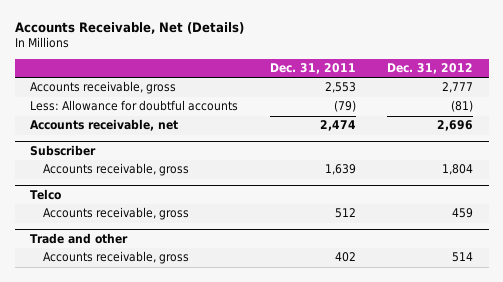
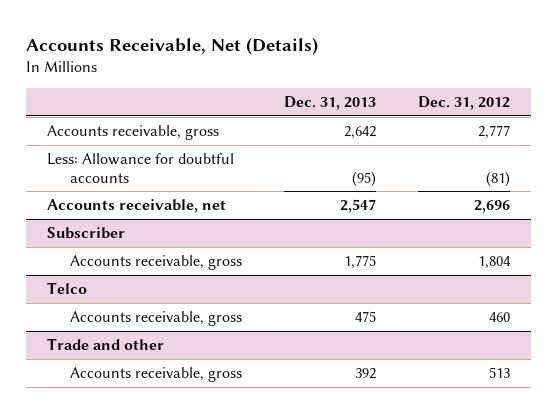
- | Dec. 31, 2011 | Dec. 31, 2012
+ | Dec. 31, 2013 | Dec. 31, 2012
@ Telco
- Accounts receivable, gross | 512 | 459
+ Accounts receivable, gross | 475 | 460
@ Trade and other
- Accounts receivable, gross | 402 | 514
+ Accounts receivable, gross | 392 | 513

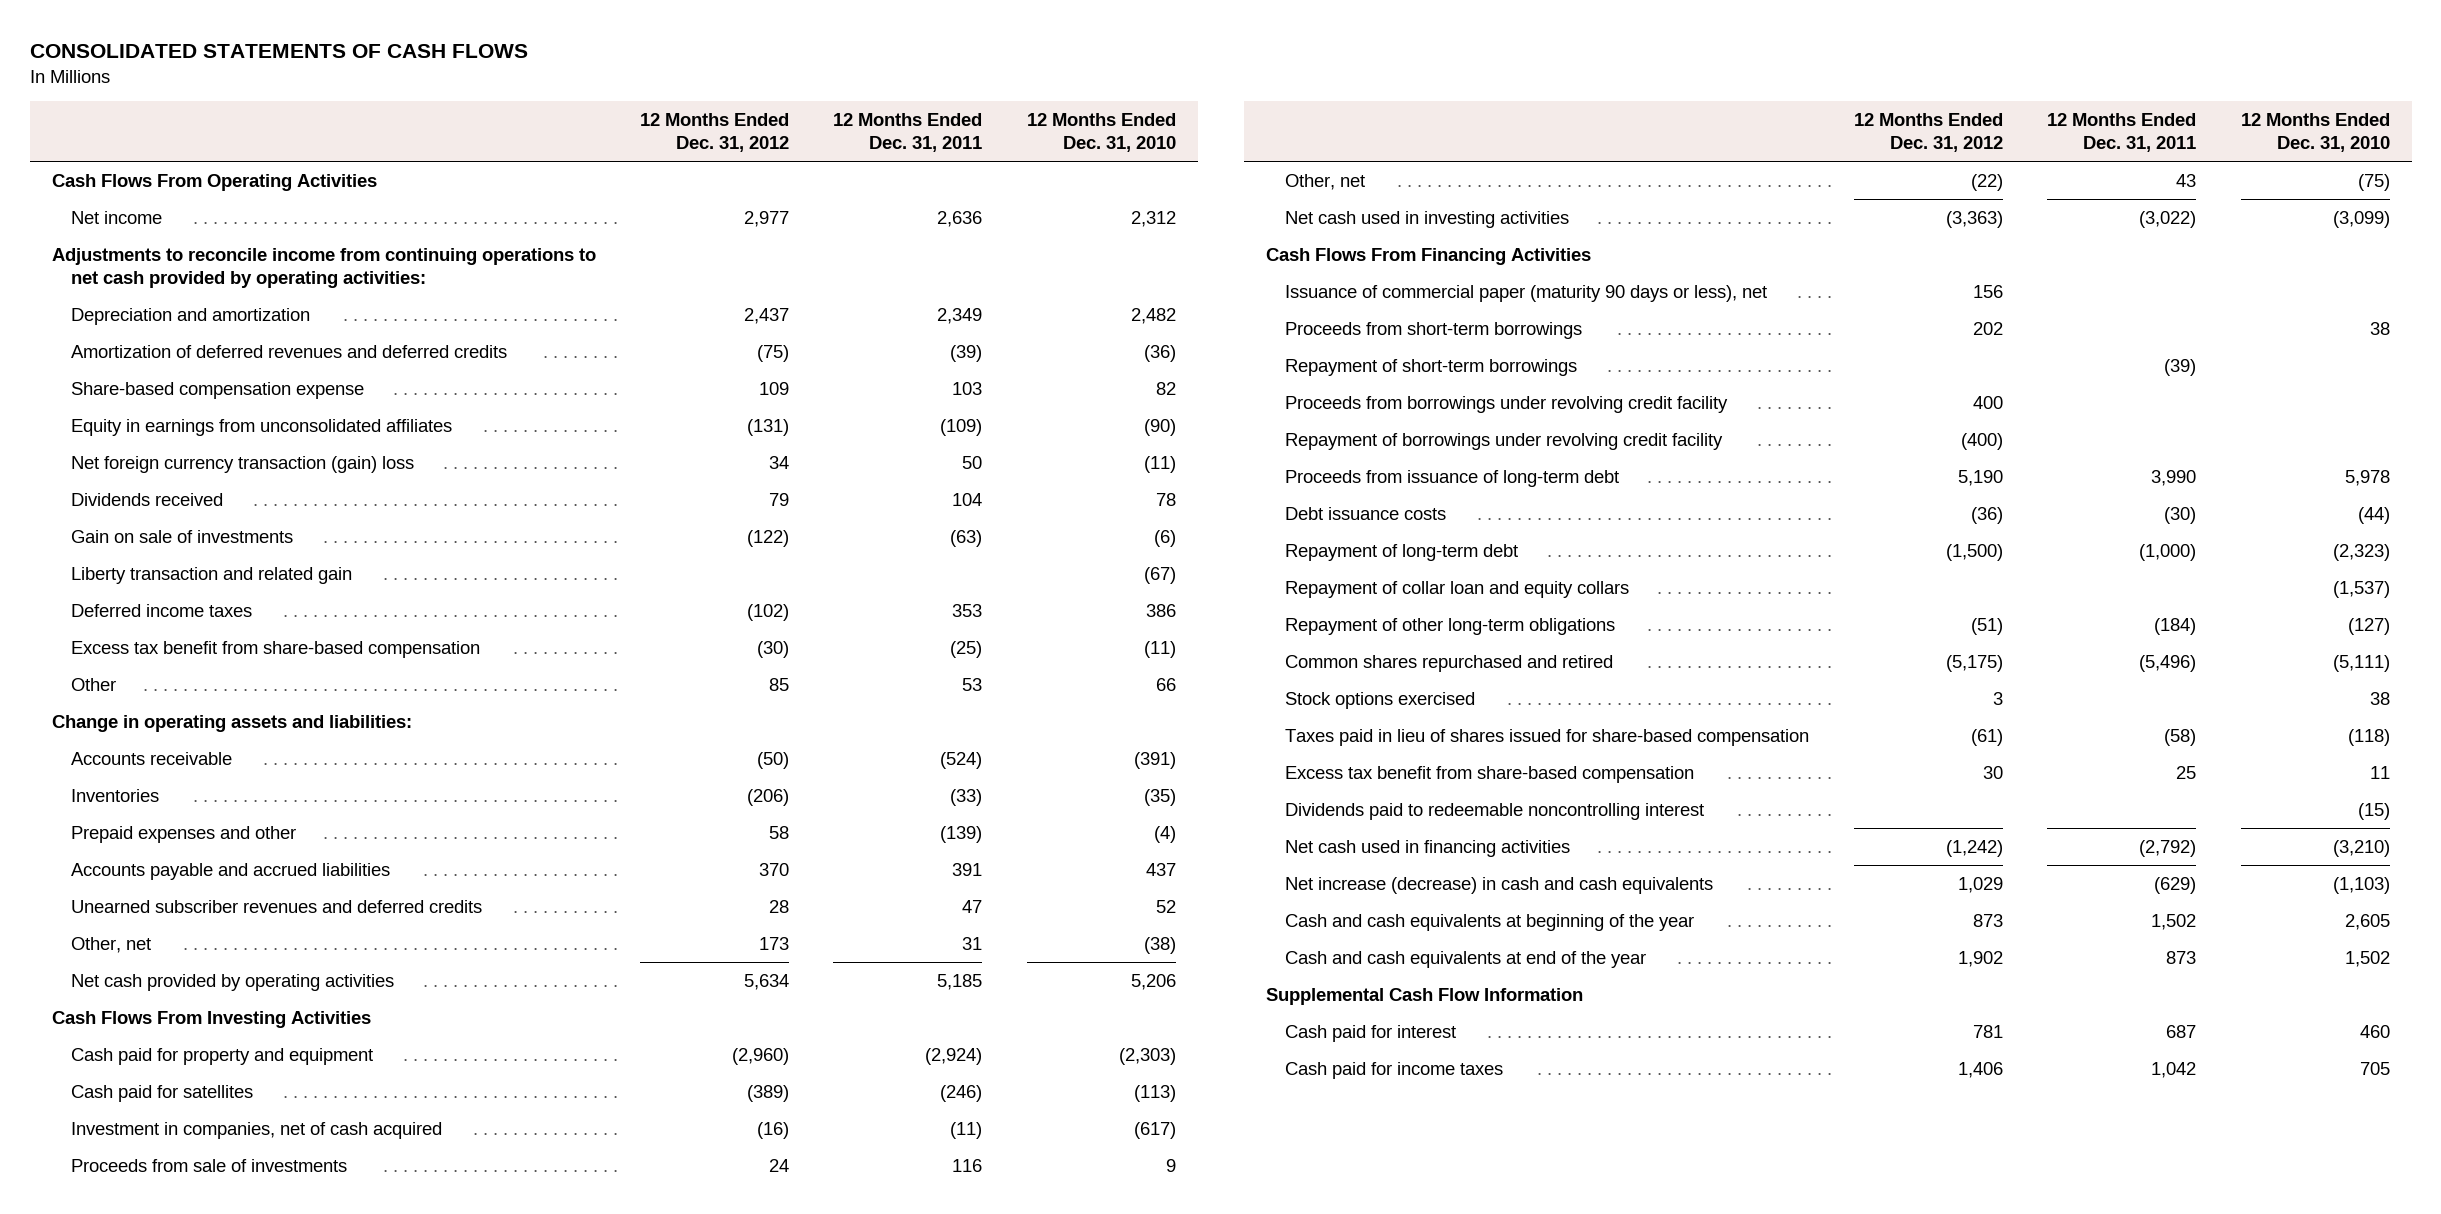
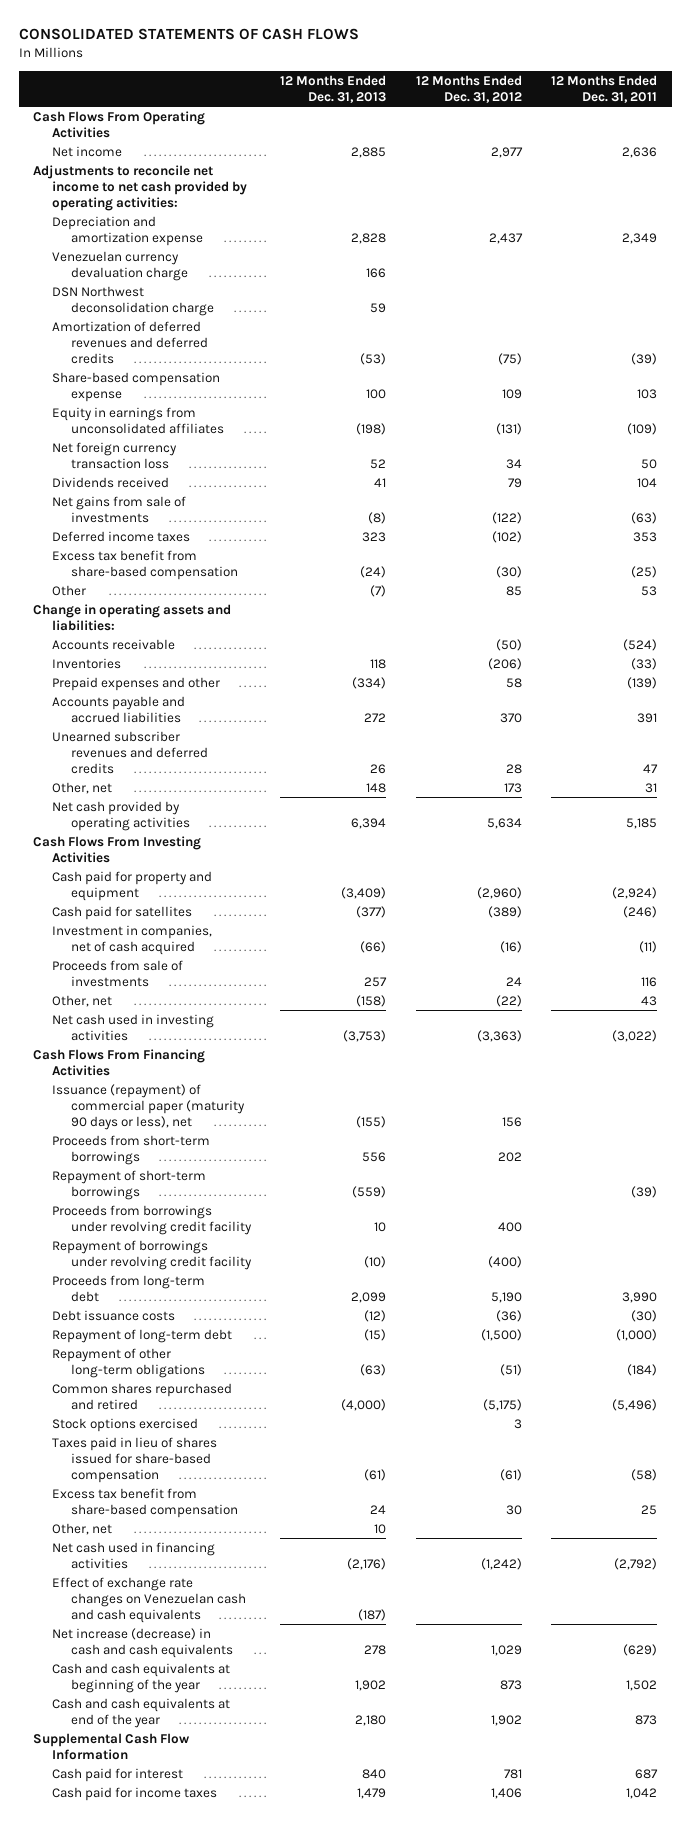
- | 12 Months Ended Dec. 31, 2012 | 12 Months Ended Dec. 31, 2011 | 12 Months Ended Dec. 31, 2010
+ | 12 Months Ended Dec. 31, 2013 | 12 Months Ended Dec. 31, 2012 | 12 Months Ended Dec. 31, 2011
- Adjustments to reconcile income from continuing operations to net cash provided by operating activities:
- Depreciation and amortization | 2,437 | 2,349 | 2,482
+ Adjustments to reconcile net income to net cash provided by operating activities:
+ Depreciation and amortization expense | 2,828 | 2,437 | 2,349
+ Venezuelan currency devaluation charge | 166 | |
+ DSN Northwest deconsolidation charge | 59 | |
- Net foreign currency transaction (gain) loss | 34 | 50 | (11)
+ Net foreign currency transaction loss | 52 | 34 | 50
- Gain on sale of investments | (122) | (63) | (6)
- Liberty transaction and related gain | | | (67)
+ Net gains from sale of investments | (8) | (122) | (63)
- Issuance of commercial paper (maturity 90 days or less), net | 156 | |
+ Issuance (repayment) of commercial paper (maturity 90 days or less), net | (155) | 156 |
- Proceeds from issuance of long-term debt | 5,190 | 3,990 | 5,978
+ Proceeds from long-term debt | 2,099 | 5,190 | 3,990
- Repayment of collar loan and equity collars | | | (1,537)
- Dividends paid to redeemable noncontrolling interest | | | (15)
+ Other, net | 10 | |
+ Effect of exchange rate changes on Venezuelan cash and cash equivalents | (187) | |

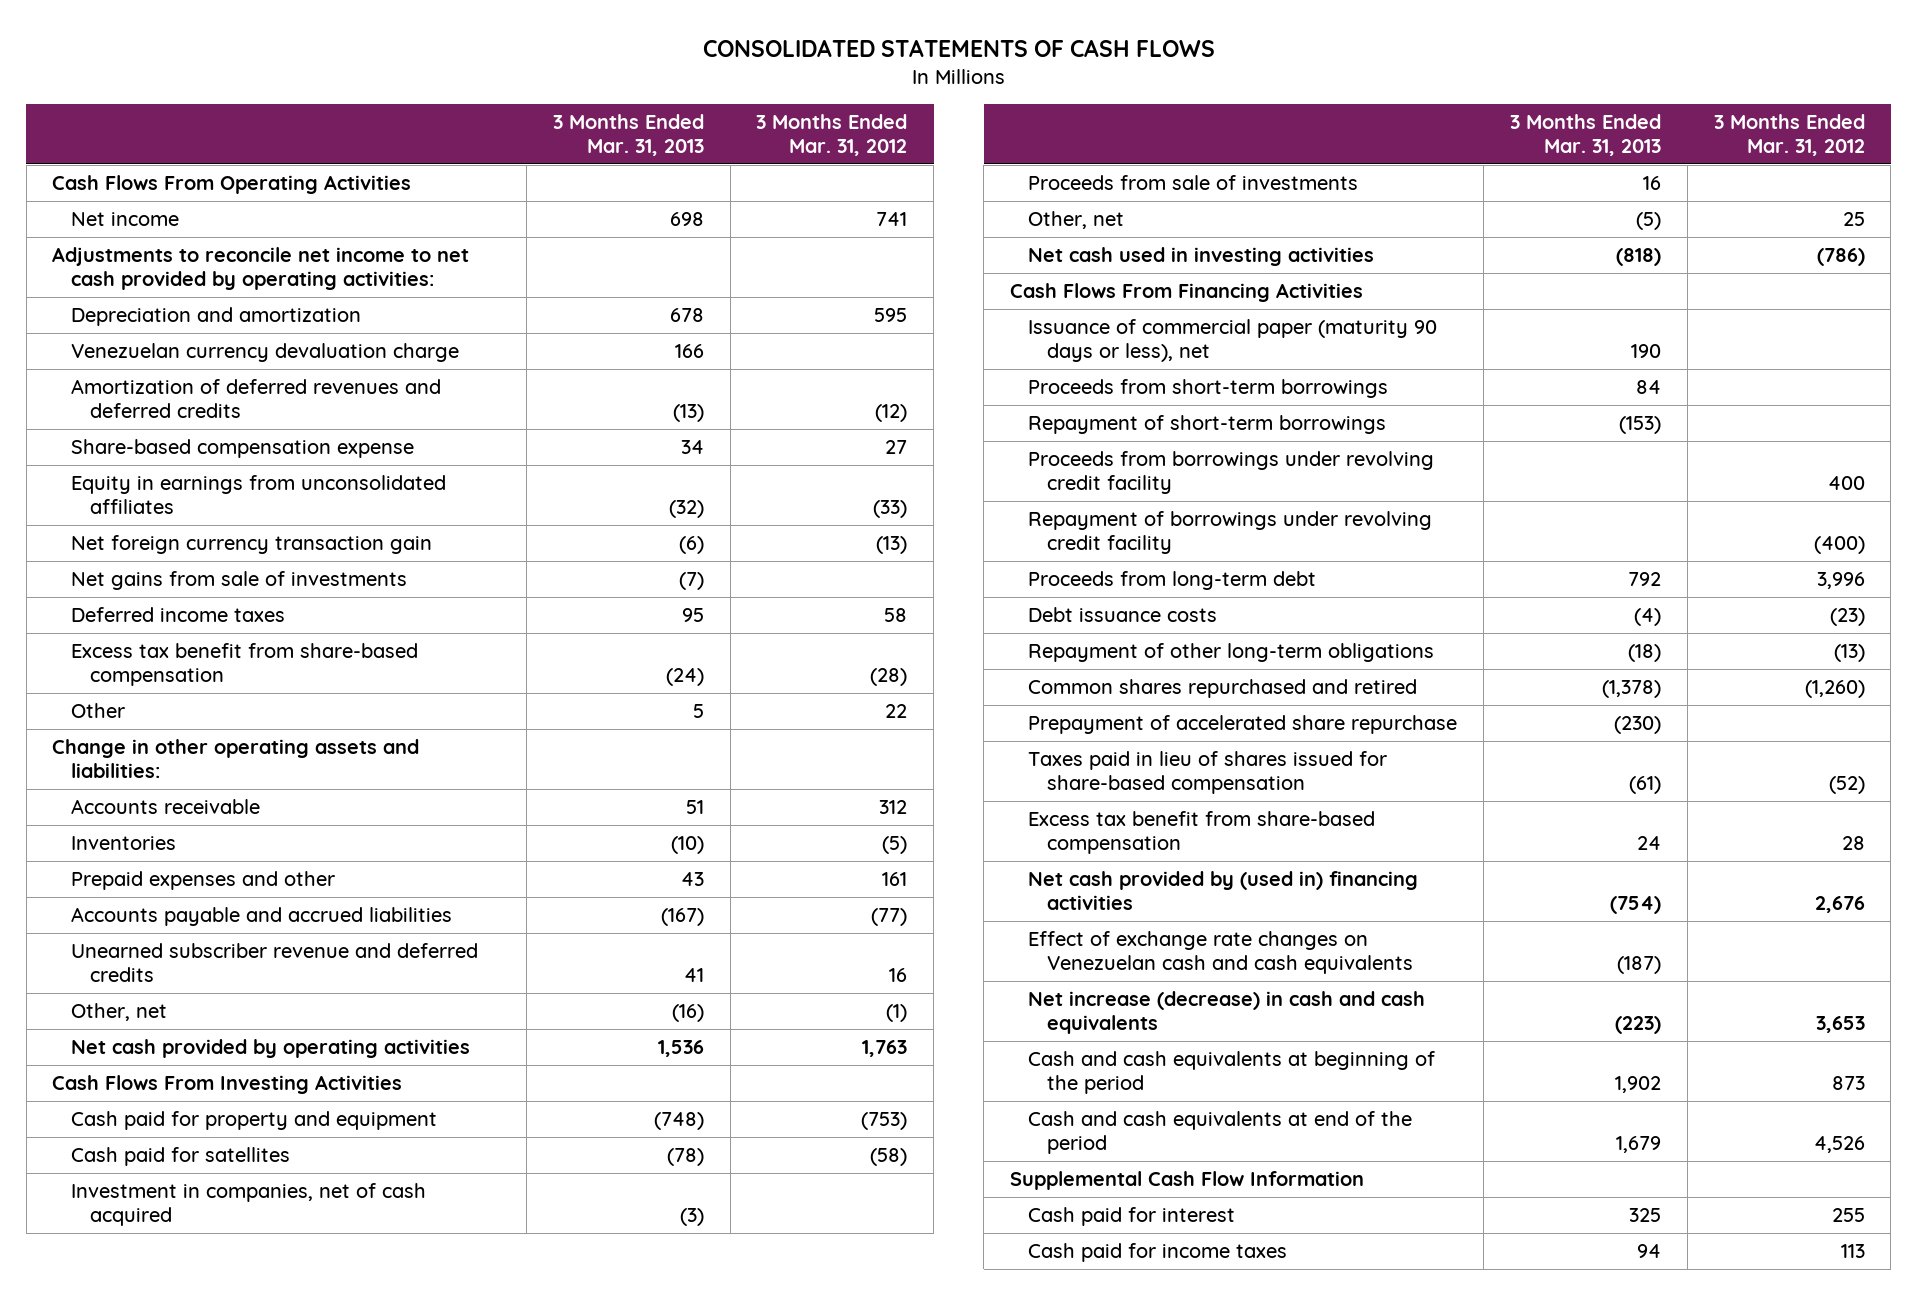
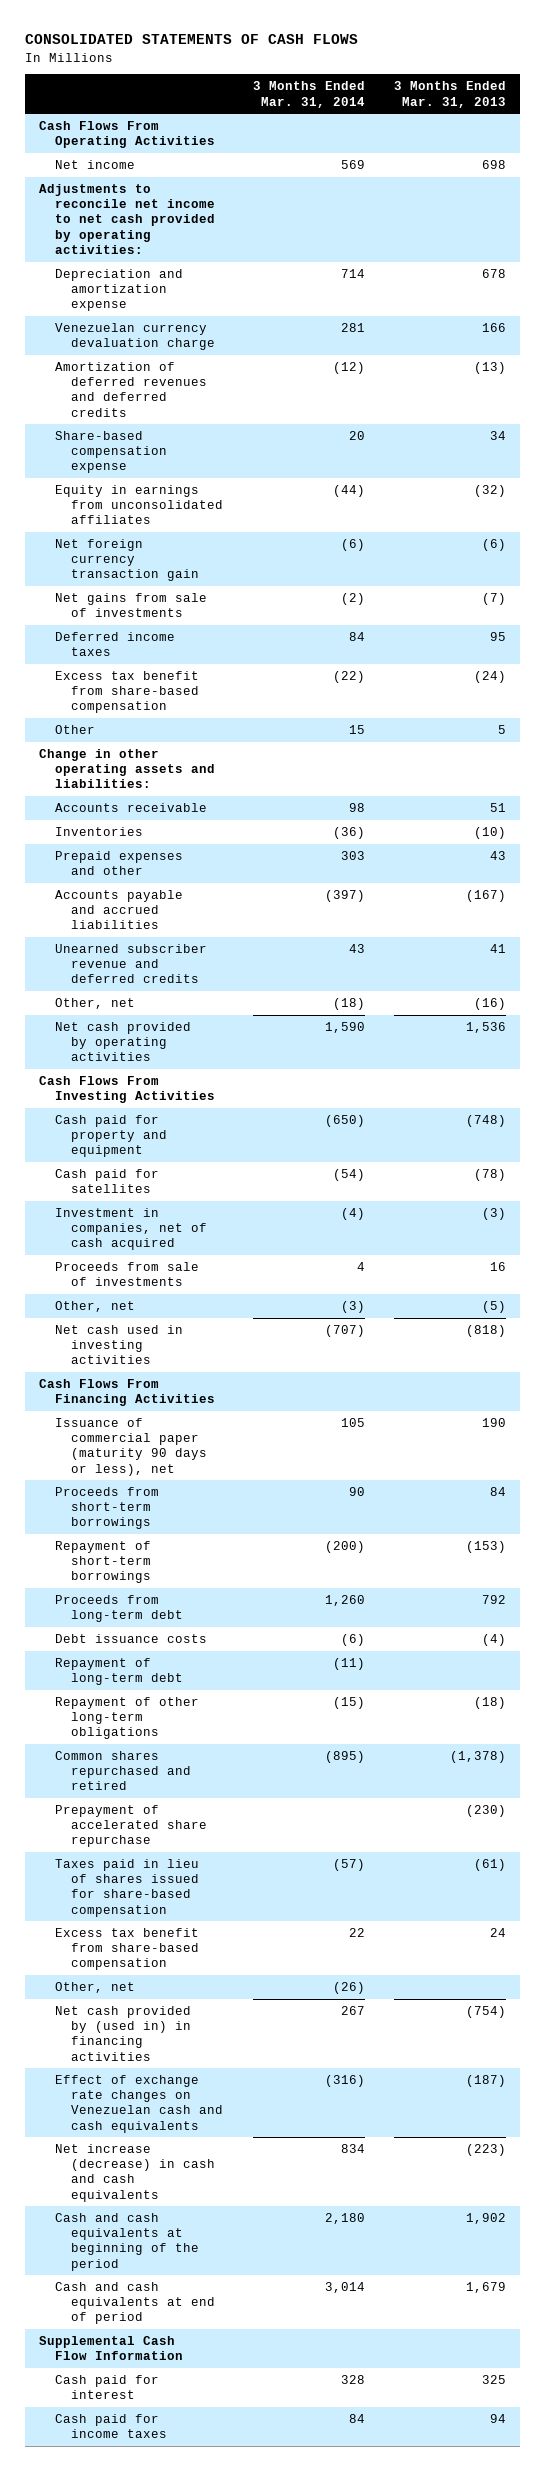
- | 3 Months Ended Mar. 31, 2013 | 3 Months Ended Mar. 31, 2012
+ | 3 Months Ended Mar. 31, 2014 | 3 Months Ended Mar. 31, 2013
- Depreciation and amortization | 678 | 595
+ Depreciation and amortization expense | 714 | 678
- Proceeds from borrowings under revolving credit facility | | 400
- Repayment of borrowings under revolving credit facility | | (400)
+ Repayment of long-term debt | (11) |
- Net cash provided by (used in) financing activities | (754) | 2,676
+ Other, net | (26) |
+ Net cash provided by (used in) in financing activities | 267 | (754)
- Cash and cash equivalents at end of the period | 1,679 | 4,526
+ Cash and cash equivalents at end of period | 3,014 | 1,679

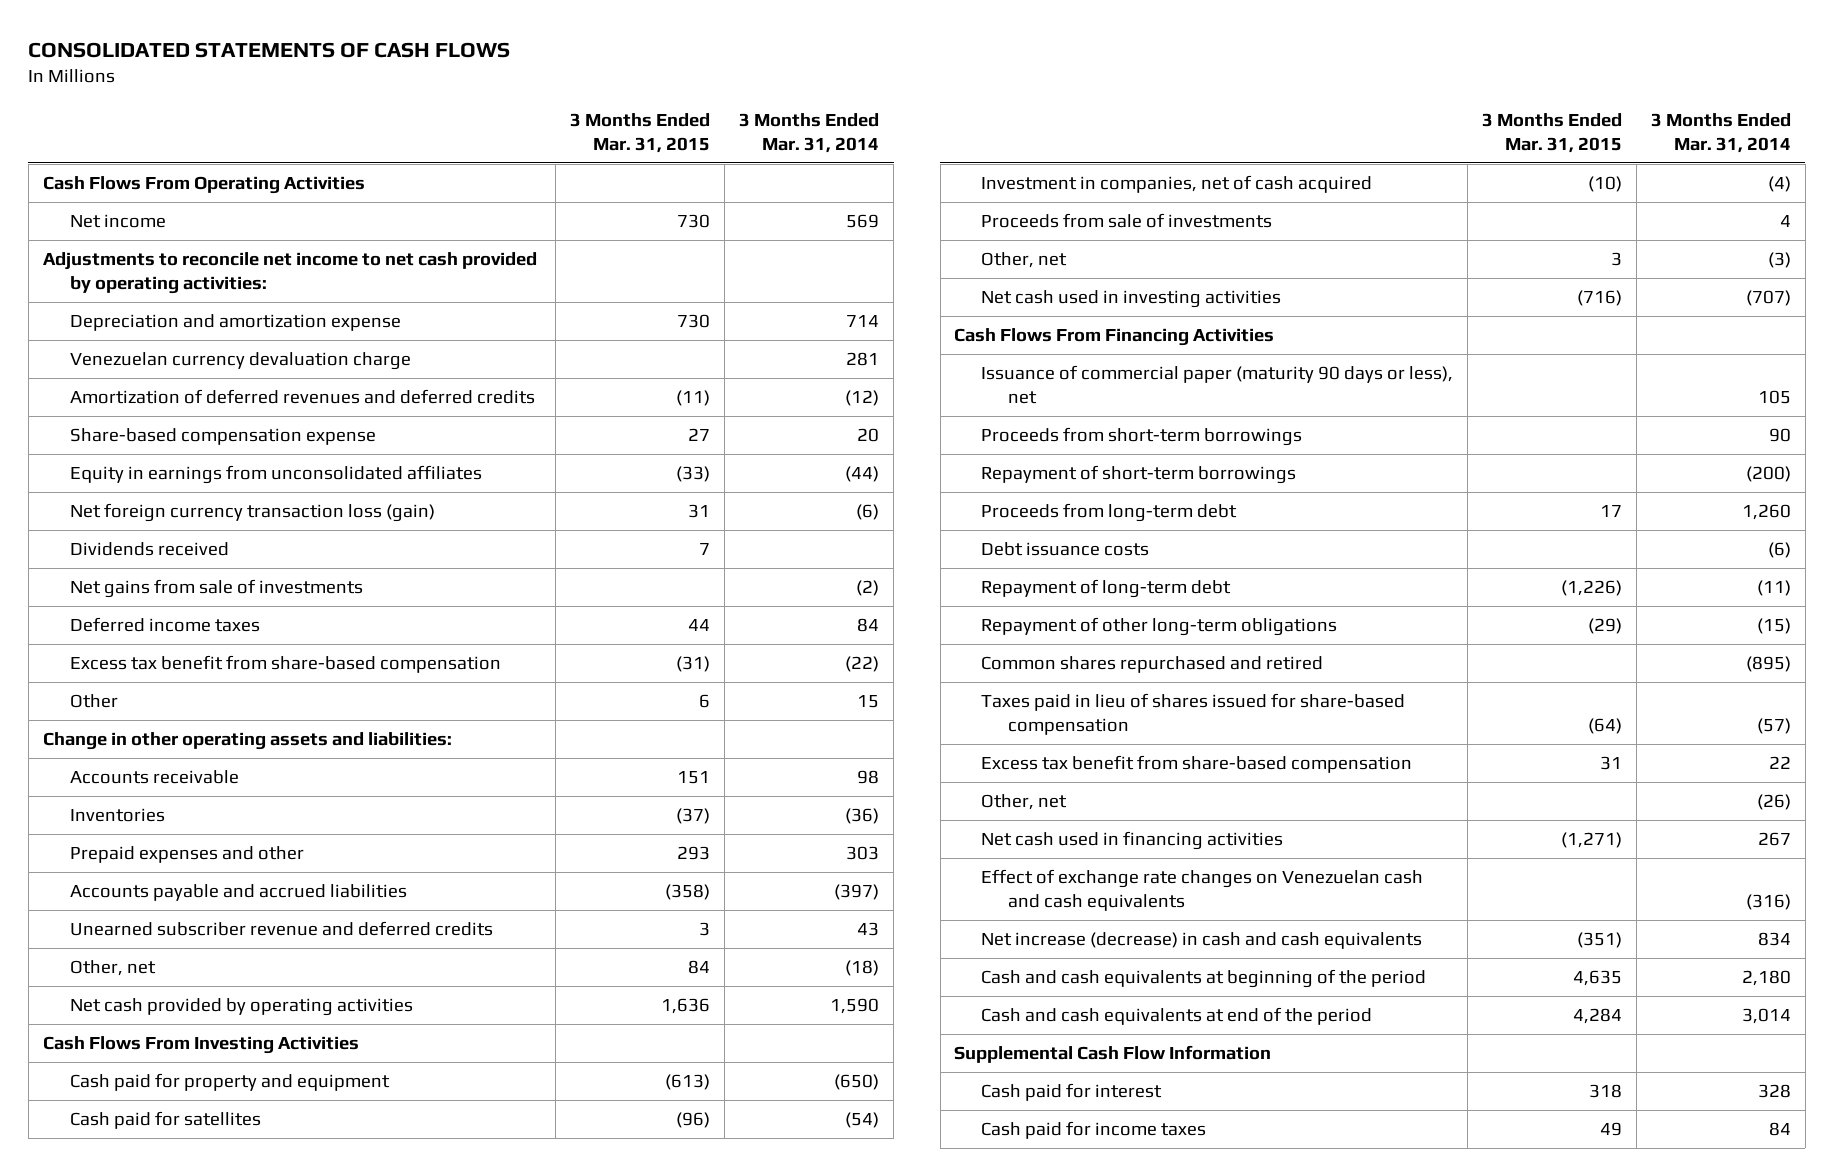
- | 3 Months Ended Mar. 31, 2014 | 3 Months Ended Mar. 31, 2013
+ | 3 Months Ended Mar. 31, 2015 | 3 Months Ended Mar. 31, 2014
- Net foreign currency transaction gain | (6) | (6)
+ Net foreign currency transaction loss (gain) | 31 | (6)
+ Dividends received | 7 |
- Prepayment of accelerated share repurchase | | (230)
- Net cash provided by (used in) in financing activities | 267 | (754)
+ Net cash used in financing activities | (1,271) | 267
- Cash and cash equivalents at end of period | 3,014 | 1,679
+ Cash and cash equivalents at end of the period | 4,284 | 3,014

